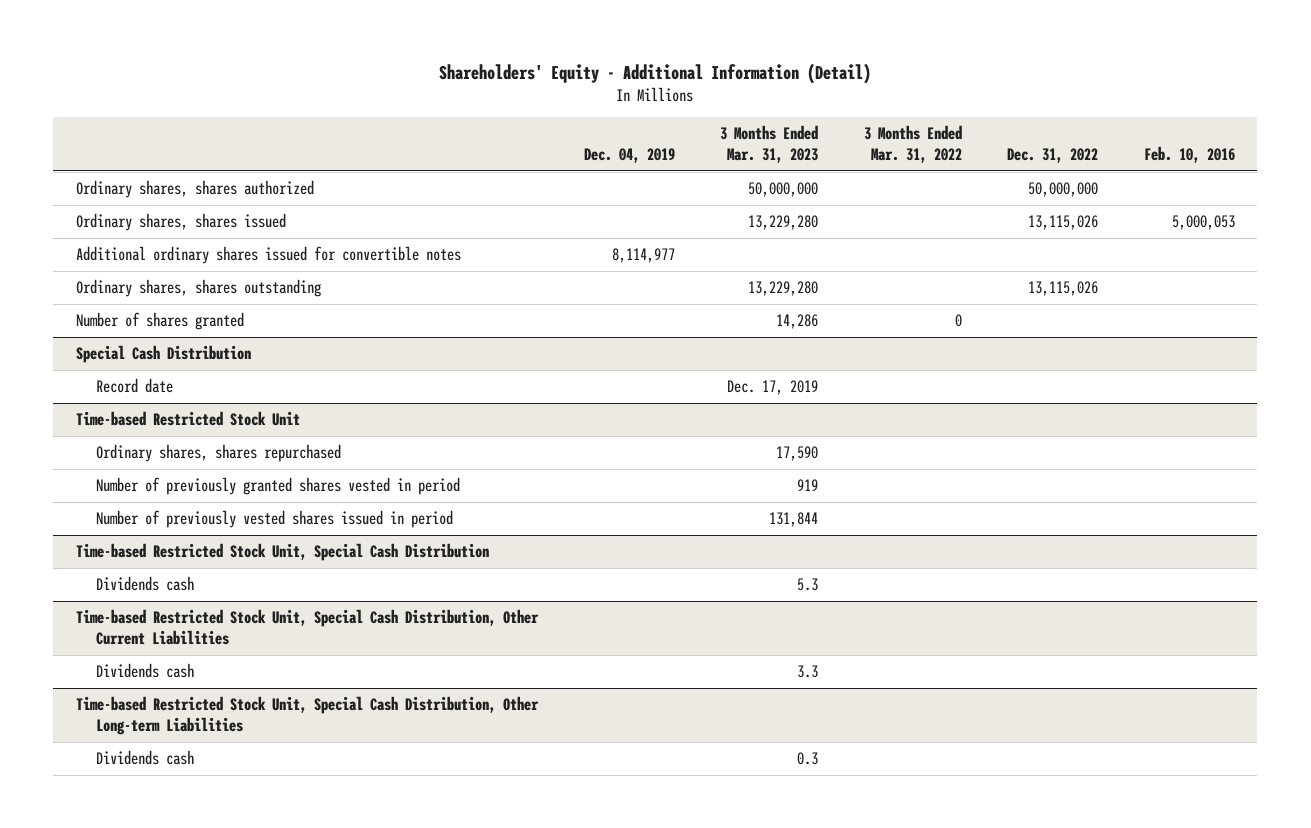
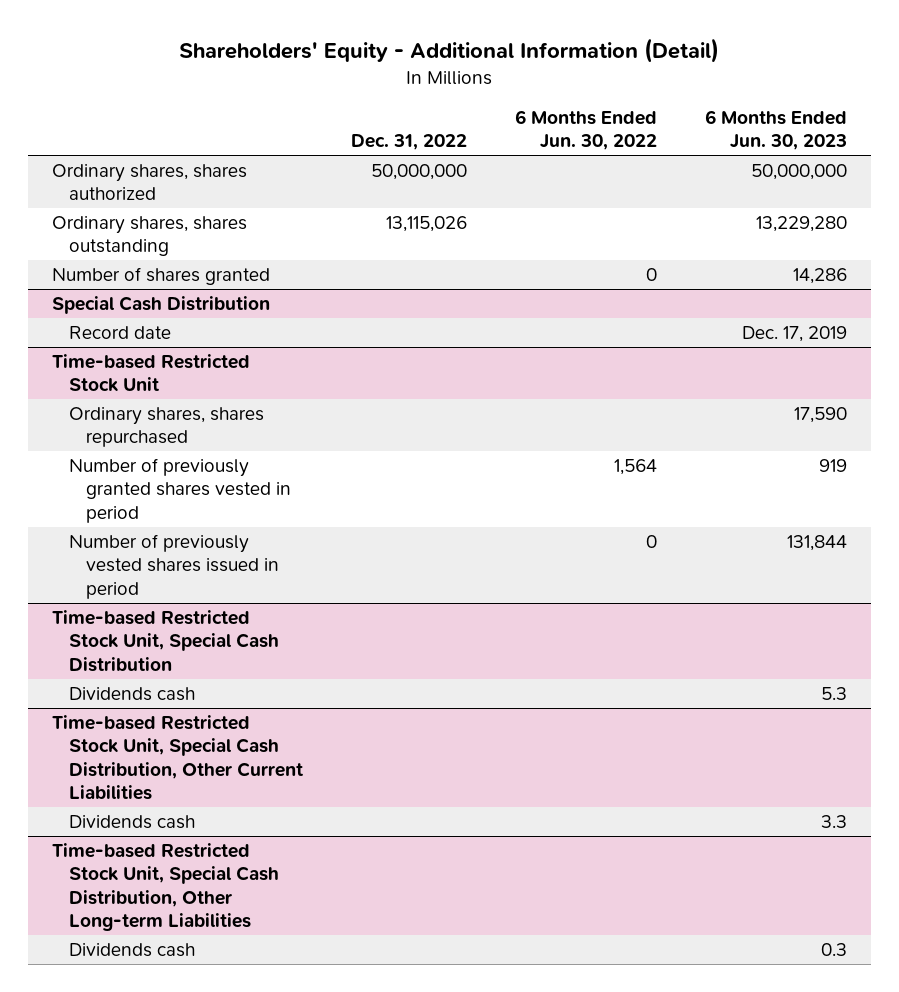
- | Dec. 04, 2019 | 3 Months Ended Mar. 31, 2023 | 3 Months Ended Mar. 31, 2022 | Dec. 31, 2022 | Feb. 10, 2016
+ | Dec. 31, 2022 | 6 Months Ended Jun. 30, 2022 | 6 Months Ended Jun. 30, 2023
- Ordinary shares, shares issued | | 13,229,280 | | 13,115,026 | 5,000,053
- Additional ordinary shares issued for convertible notes | 8,114,977 | | | |

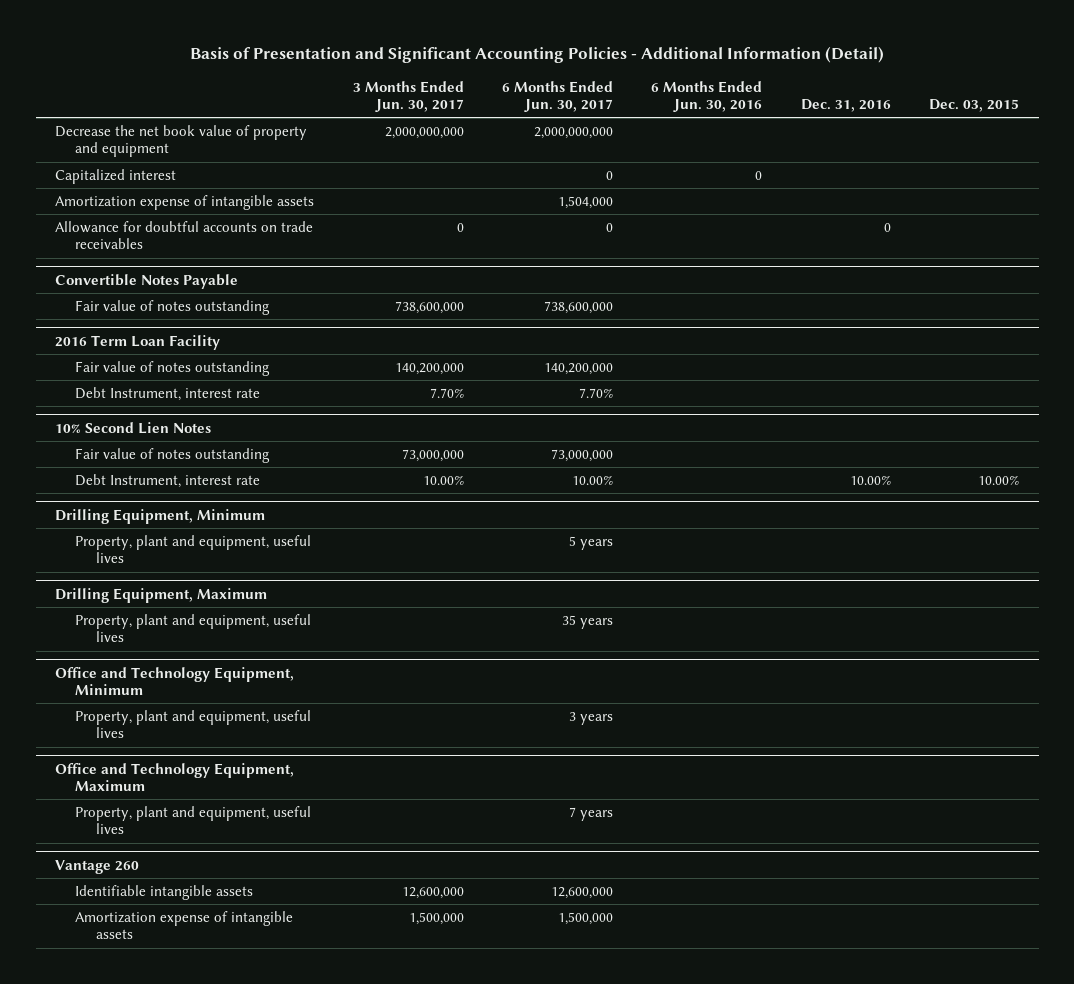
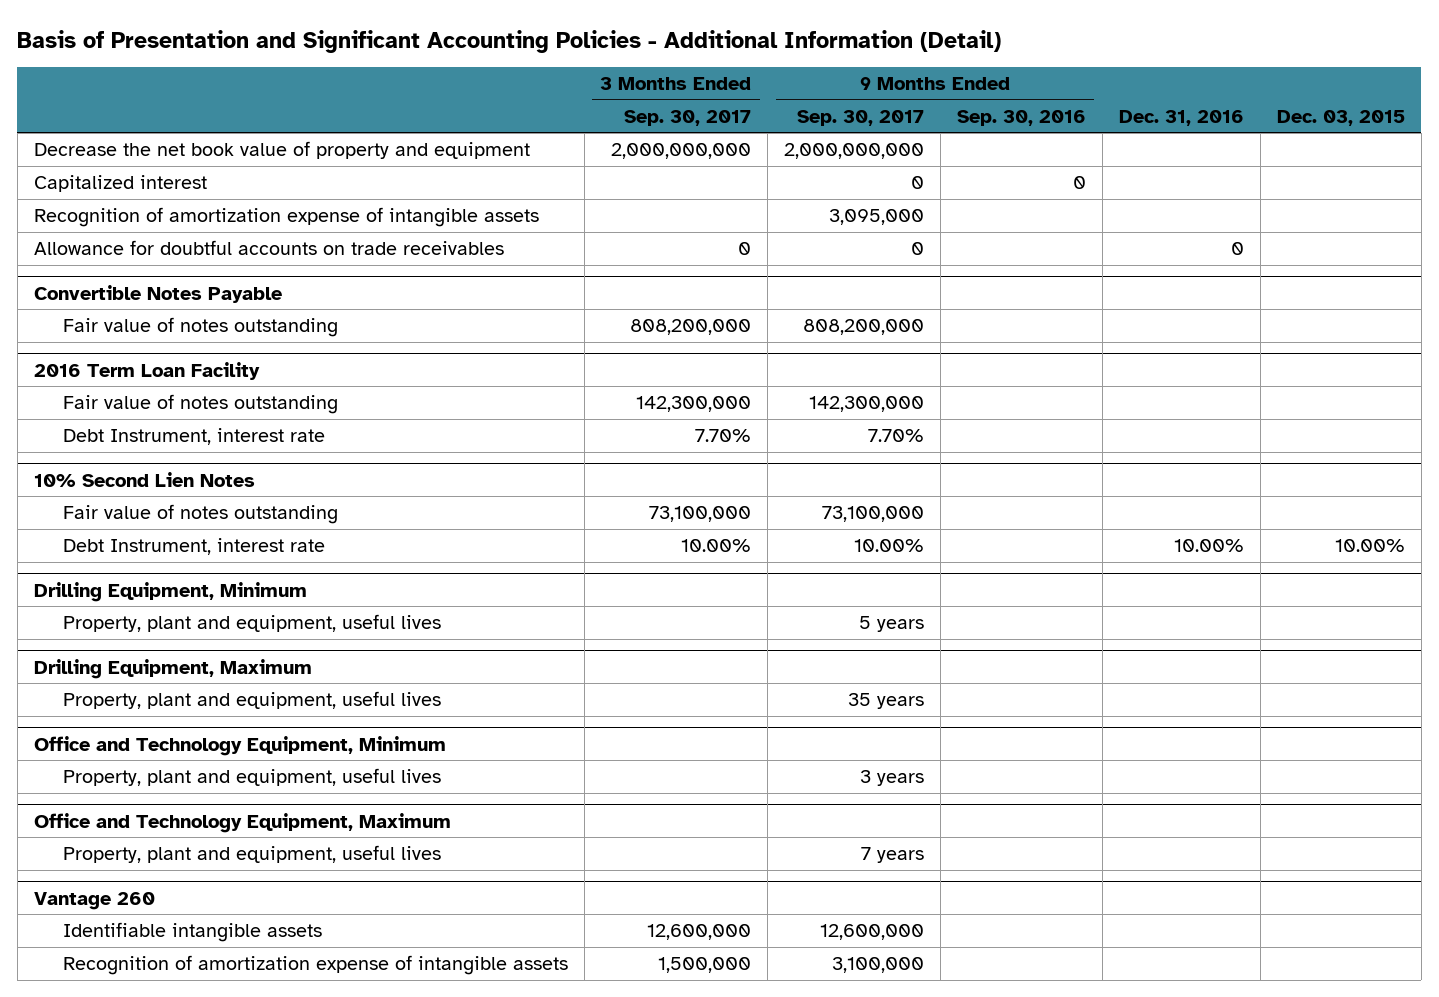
- | 3 Months Ended Jun. 30, 2017 | 6 Months Ended Jun. 30, 2017 | 6 Months Ended Jun. 30, 2016 | Dec. 31, 2016 | Dec. 03, 2015
+ | 3 Months Ended Sep. 30, 2017 | 9 Months Ended Sep. 30, 2017 | 9 Months Ended Sep. 30, 2016 | Dec. 31, 2016 | Dec. 03, 2015
- Amortization expense of intangible assets | | 1,504,000 | | |
+ Recognition of amortization expense of intangible assets | | 3,095,000 | | |
@ Vantage 260
- Amortization expense of intangible assets | 1,500,000 | 1,500,000 | | |
+ Recognition of amortization expense of intangible assets | 1,500,000 | 3,100,000 | | |

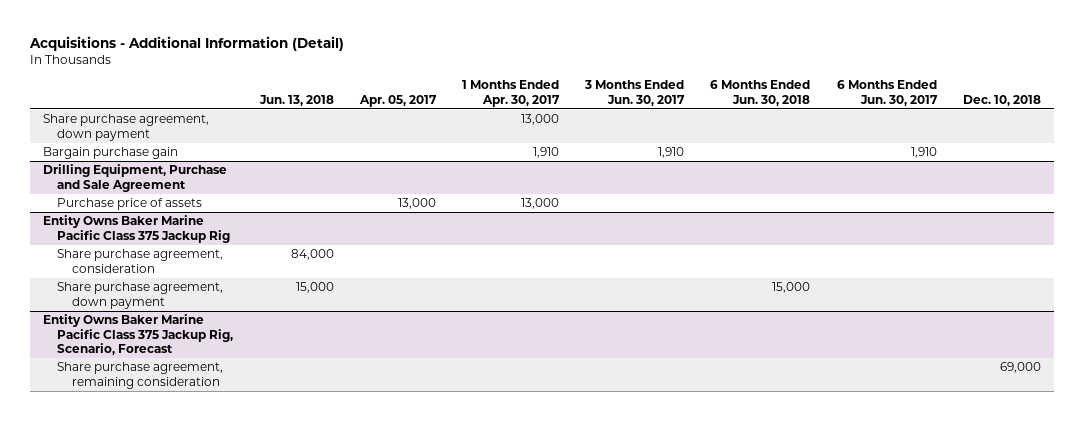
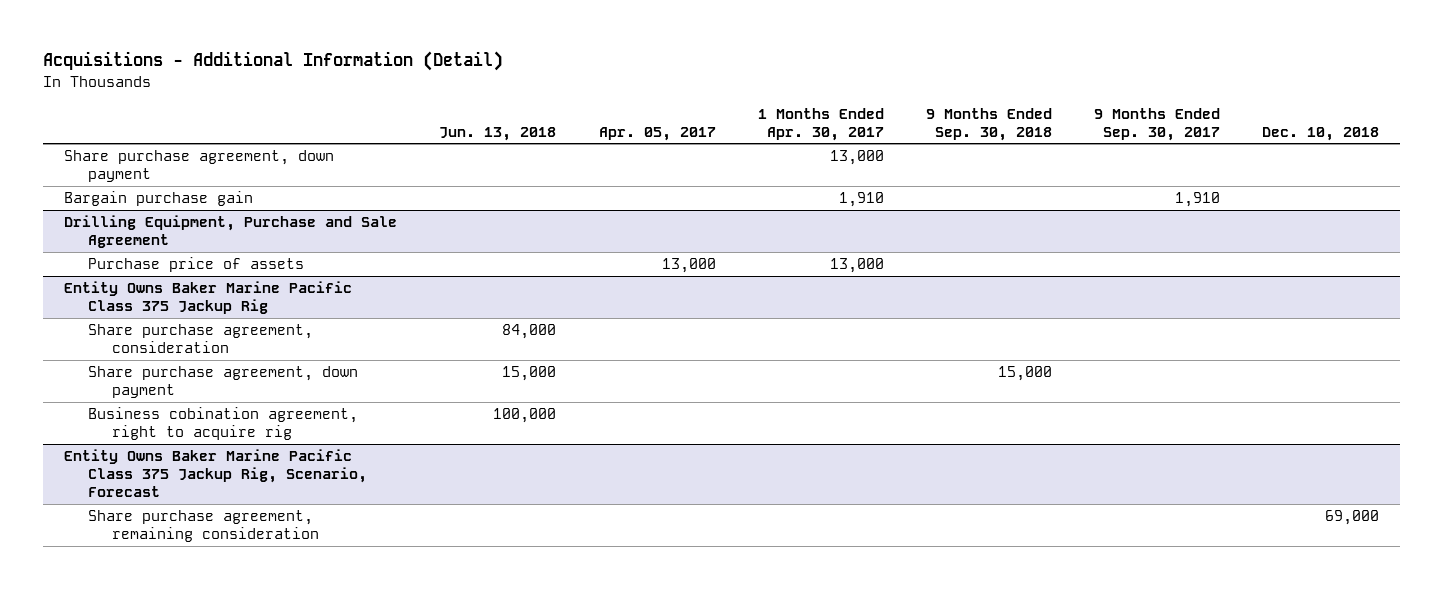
- | Jun. 13, 2018 | Apr. 05, 2017 | 1 Months Ended Apr. 30, 2017 | 3 Months Ended Jun. 30, 2017 | 6 Months Ended Jun. 30, 2018 | 6 Months Ended Jun. 30, 2017 | Dec. 10, 2018
+ | Jun. 13, 2018 | Apr. 05, 2017 | 1 Months Ended Apr. 30, 2017 | 9 Months Ended Sep. 30, 2018 | 9 Months Ended Sep. 30, 2017 | Dec. 10, 2018
@ Entity Owns Baker Marine Pacific Class 375 Jackup Rig
+ Business cobination agreement, right to acquire rig | 100,000 | | | | |

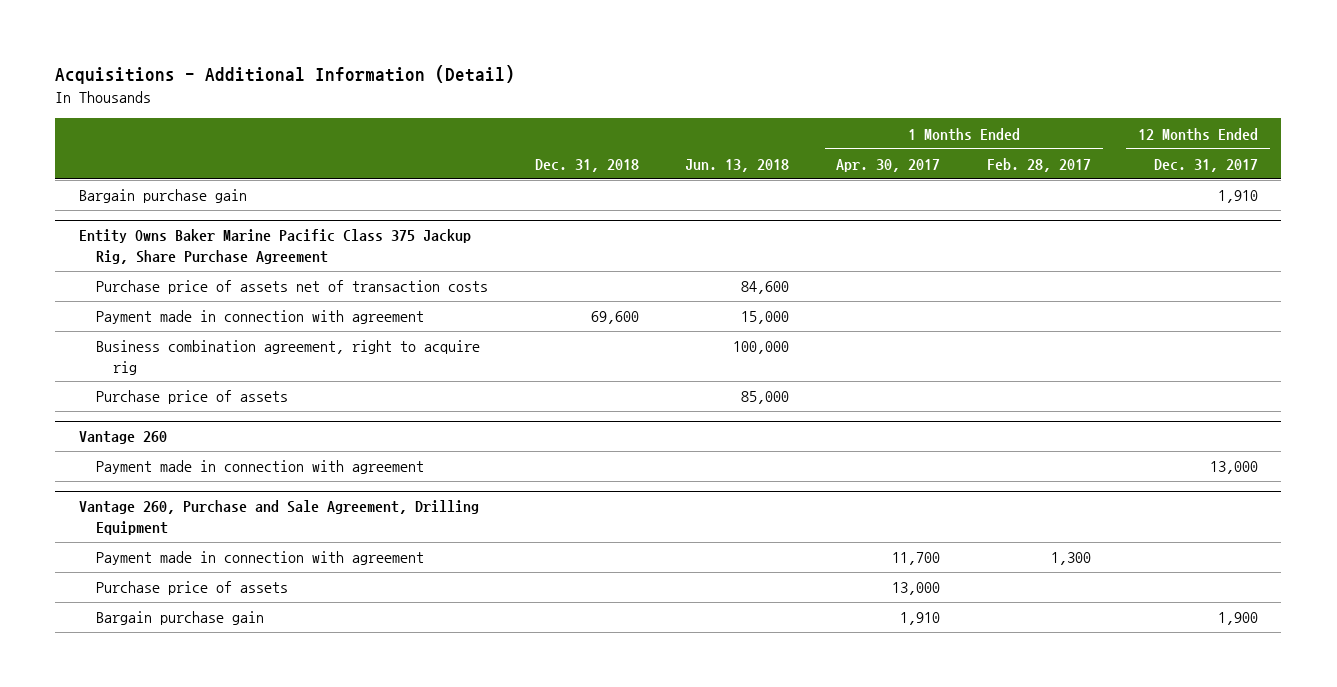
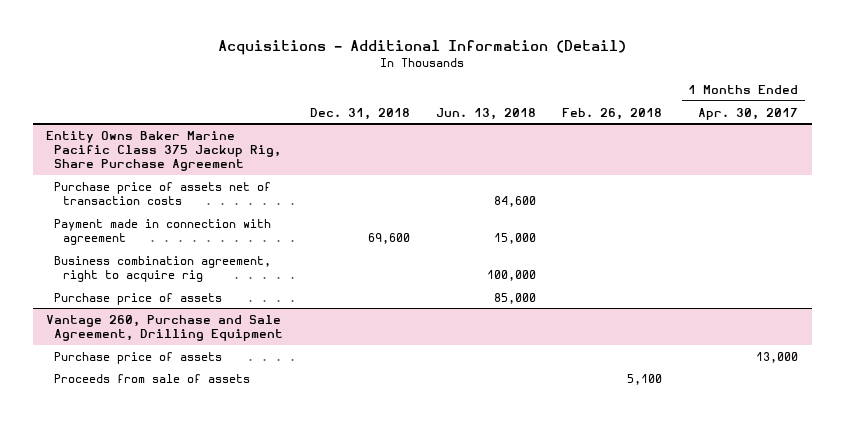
- | Dec. 31, 2018 | Jun. 13, 2018 | 1 Months Ended Apr. 30, 2017 | 1 Months Ended Feb. 28, 2017 | 12 Months Ended Dec. 31, 2017
+ | Dec. 31, 2018 | Jun. 13, 2018 | Feb. 26, 2018 | 1 Months Ended Apr. 30, 2017
- Bargain purchase gain | | | | | 1,910
- Vantage 260
- Payment made in connection with agreement | | | | | 13,000
@ Vantage 260, Purchase and Sale Agreement, Drilling Equipment
- Payment made in connection with agreement | | | 11,700 | 1,300 |
- Bargain purchase gain | | | 1,910 | | 1,900
+ Proceeds from sale of assets | | | 5,100 |

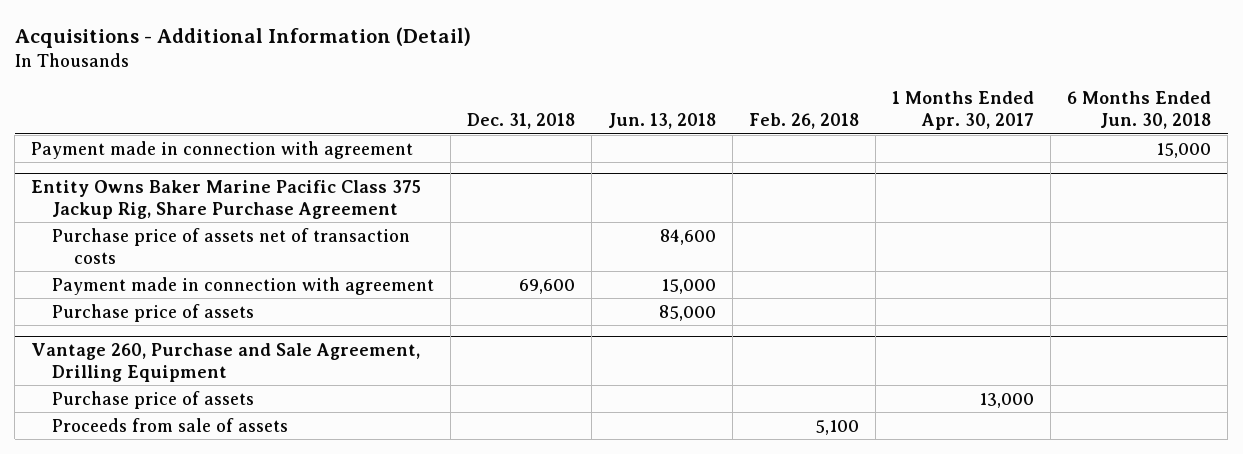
- | Dec. 31, 2018 | Jun. 13, 2018 | Feb. 26, 2018 | 1 Months Ended Apr. 30, 2017
+ | Dec. 31, 2018 | Jun. 13, 2018 | Feb. 26, 2018 | 1 Months Ended Apr. 30, 2017 | 6 Months Ended Jun. 30, 2018
+ Payment made in connection with agreement | | | | | 15,000
@ Entity Owns Baker Marine Pacific Class 375 Jackup Rig, Share Purchase Agreement
- Business combination agreement, right to acquire rig | | 100,000 | |

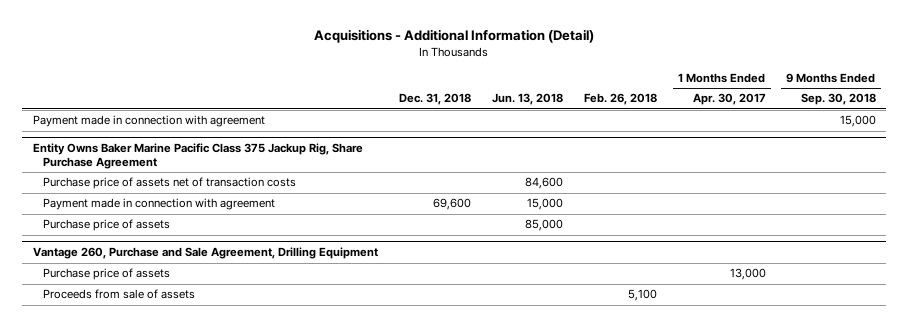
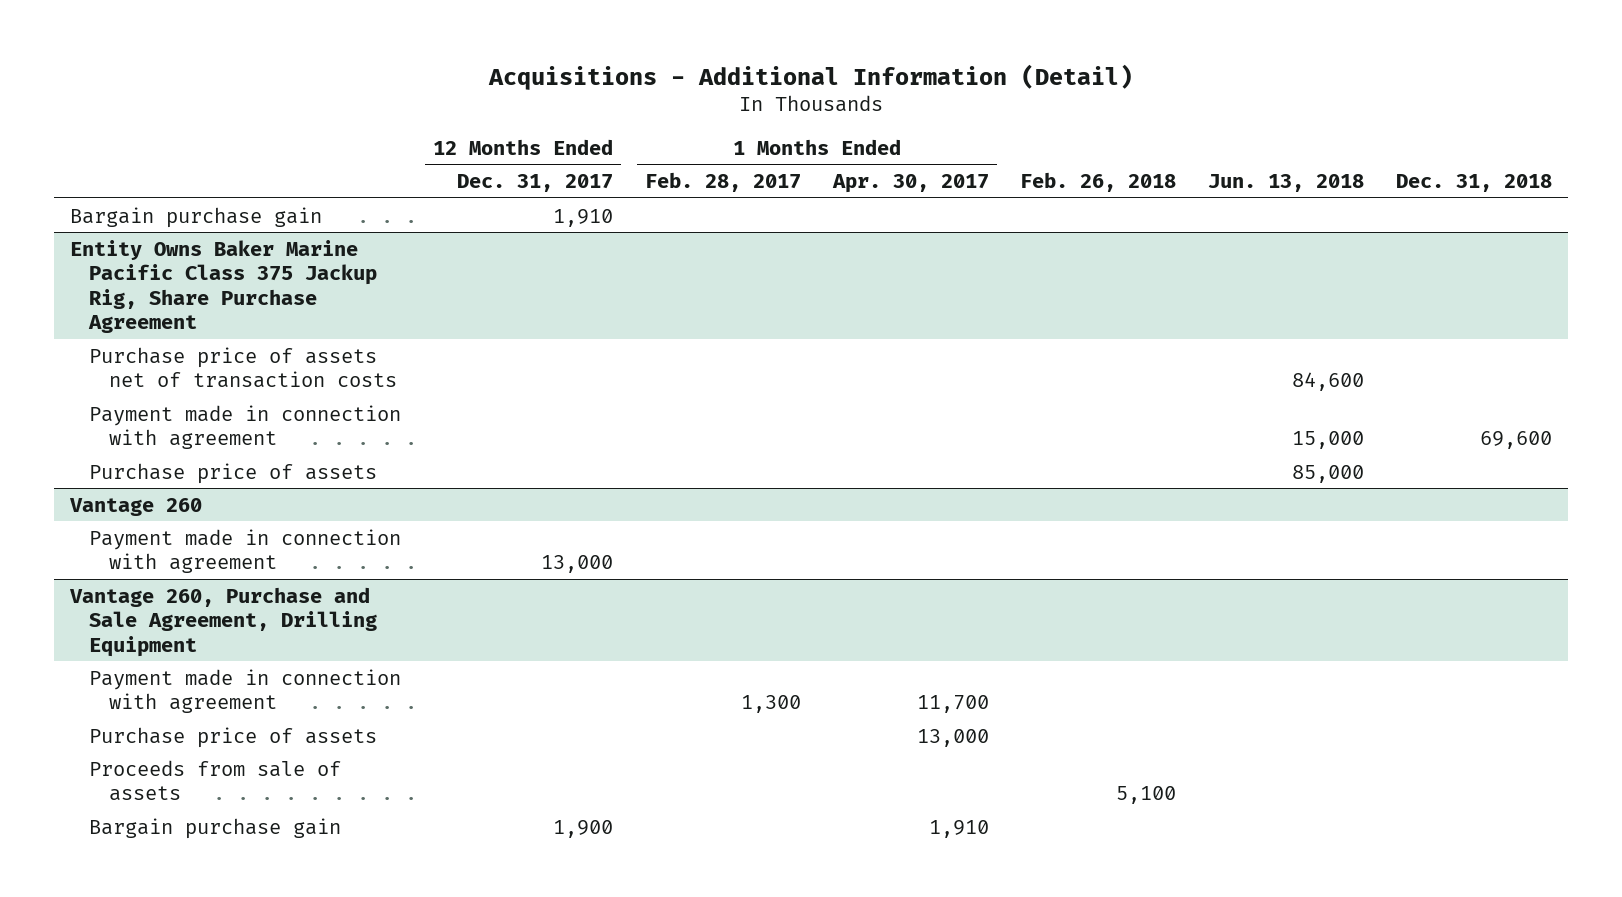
- | Dec. 31, 2018 | Jun. 13, 2018 | Feb. 26, 2018 | 1 Months Ended Apr. 30, 2017 | 9 Months Ended Sep. 30, 2018
+ | 12 Months Ended Dec. 31, 2017 | 1 Months Ended Feb. 28, 2017 | 1 Months Ended Apr. 30, 2017 | Feb. 26, 2018 | Jun. 13, 2018 | Dec. 31, 2018
- Payment made in connection with agreement | | | | | 15,000
+ Bargain purchase gain | 1,910 | | | | |
+ Vantage 260
+ Payment made in connection with agreement | 13,000 | | | | |
@ Vantage 260, Purchase and Sale Agreement, Drilling Equipment
+ Payment made in connection with agreement | | 1,300 | 11,700 | | |
+ Bargain purchase gain | 1,900 | | 1,910 | | |

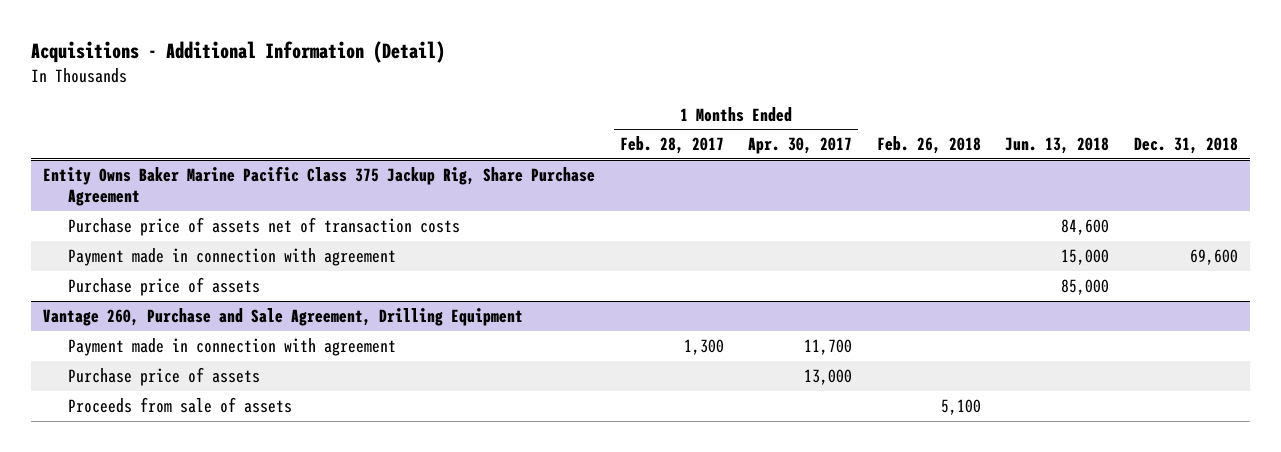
- | 12 Months Ended Dec. 31, 2017 | 1 Months Ended Feb. 28, 2017 | 1 Months Ended Apr. 30, 2017 | Feb. 26, 2018 | Jun. 13, 2018 | Dec. 31, 2018
+ | 1 Months Ended Feb. 28, 2017 | 1 Months Ended Apr. 30, 2017 | Feb. 26, 2018 | Jun. 13, 2018 | Dec. 31, 2018
- Bargain purchase gain | 1,910 | | | | |
- Vantage 260
- Payment made in connection with agreement | 13,000 | | | | |
@ Vantage 260, Purchase and Sale Agreement, Drilling Equipment
- Bargain purchase gain | 1,900 | | 1,910 | | |

